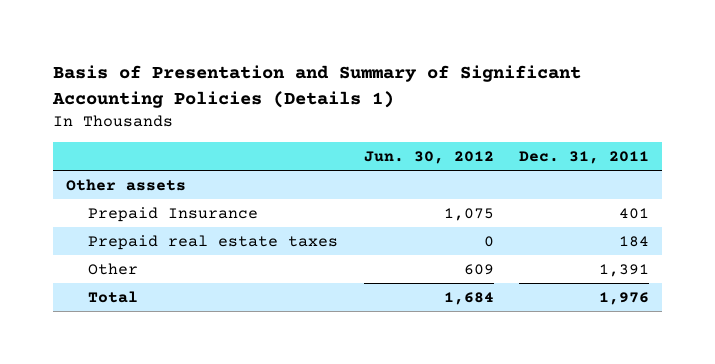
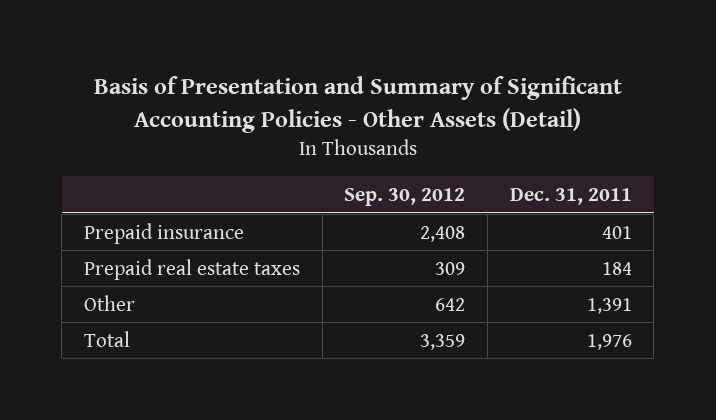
- Basis of Presentation and Summary of Significant Accounting Policies (Details 1)
+ Basis of Presentation and Summary of Significant Accounting Policies - Other Assets (Detail)
- | Jun. 30, 2012 | Dec. 31, 2011
+ | Sep. 30, 2012 | Dec. 31, 2011
- Other assets
- Prepaid Insurance | 1,075 | 401
+ Prepaid insurance | 2,408 | 401

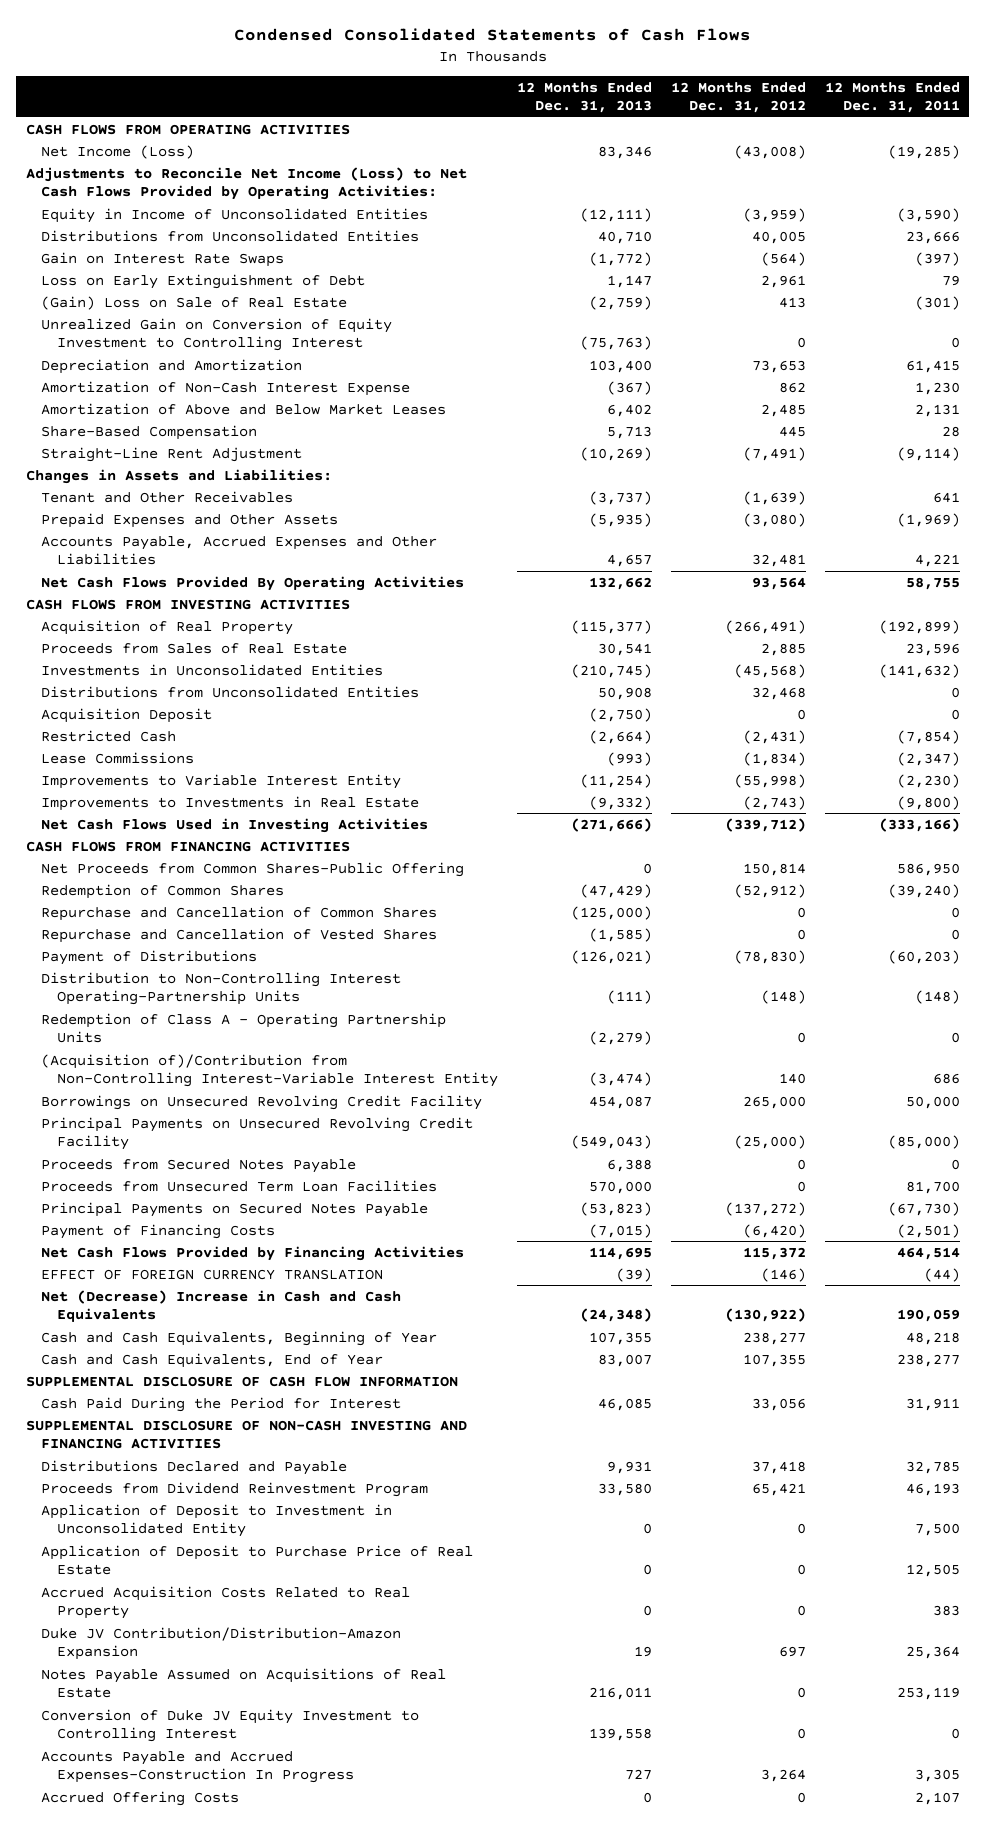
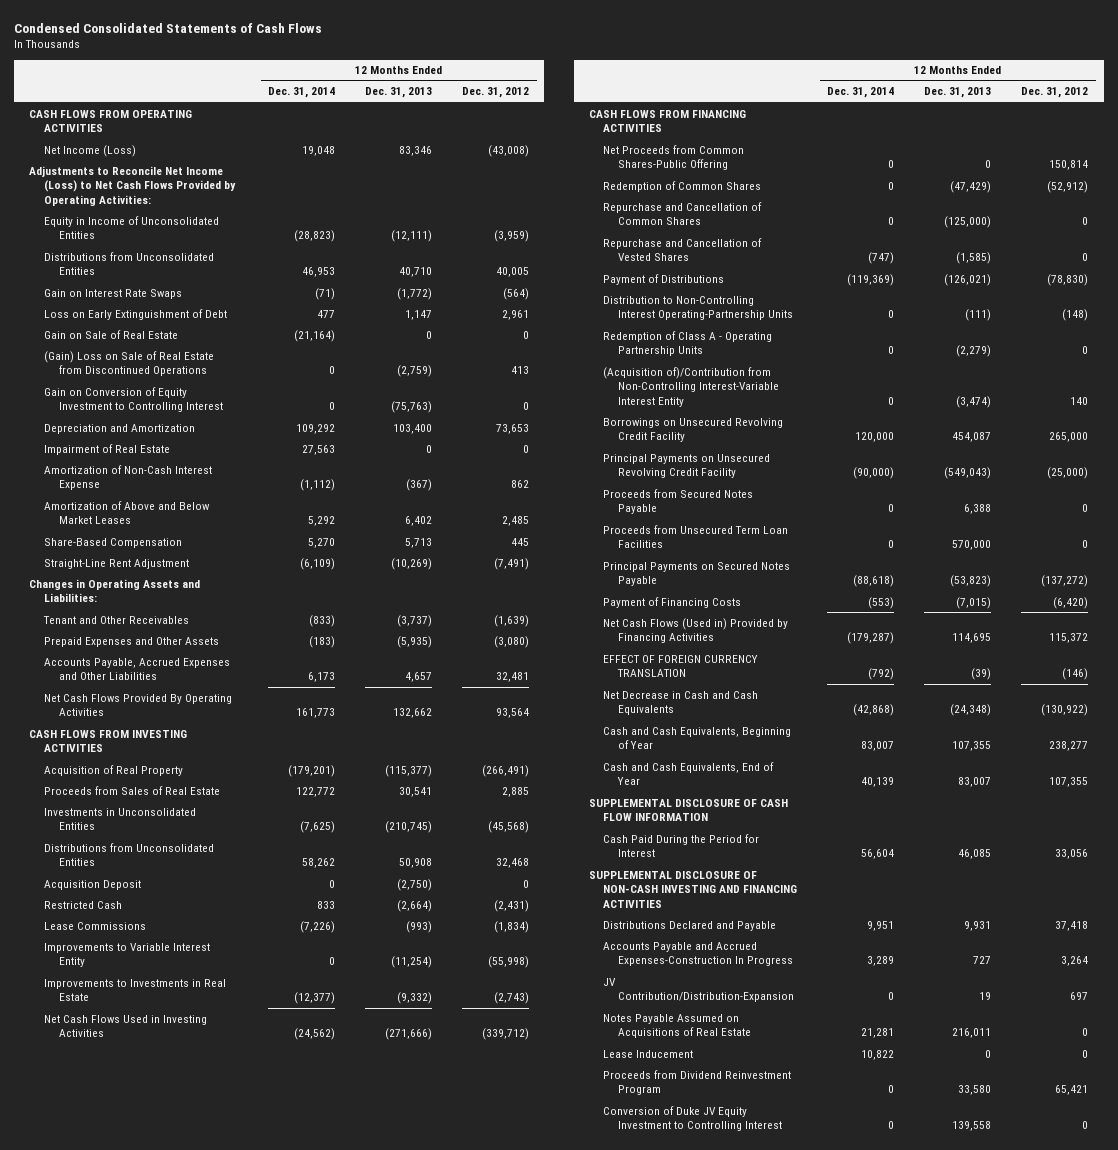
- | 12 Months Ended Dec. 31, 2013 | 12 Months Ended Dec. 31, 2012 | 12 Months Ended Dec. 31, 2011
+ | 12 Months Ended Dec. 31, 2014 | 12 Months Ended Dec. 31, 2013 | 12 Months Ended Dec. 31, 2012
- (Gain) Loss on Sale of Real Estate | (2,759) | 413 | (301)
- Unrealized Gain on Conversion of Equity Investment to Controlling Interest | (75,763) | 0 | 0
+ Gain on Sale of Real Estate | (21,164) | 0 | 0
+ (Gain) Loss on Sale of Real Estate from Discontinued Operations | 0 | (2,759) | 413
+ Gain on Conversion of Equity Investment to Controlling Interest | 0 | (75,763) | 0
+ Impairment of Real Estate | 27,563 | 0 | 0
- Changes in Assets and Liabilities:
+ Changes in Operating Assets and Liabilities:
- Net Cash Flows Provided by Financing Activities | 114,695 | 115,372 | 464,514
+ Net Cash Flows (Used in) Provided by Financing Activities | (179,287) | 114,695 | 115,372
- Net (Decrease) Increase in Cash and Cash Equivalents | (24,348) | (130,922) | 190,059
+ Net Decrease in Cash and Cash Equivalents | (42,868) | (24,348) | (130,922)
- Application of Deposit to Investment in Unconsolidated Entity | 0 | 0 | 7,500
- Application of Deposit to Purchase Price of Real Estate | 0 | 0 | 12,505
- Accrued Acquisition Costs Related to Real Property | 0 | 0 | 383
- Duke JV Contribution/Distribution-Amazon Expansion | 19 | 697 | 25,364
moved up: Accounts Payable and Accrued Expenses-Construction In Progress | 3,289 | 727 | 3,264
+ JV Contribution/Distribution-Expansion | 0 | 19 | 697
+ Lease Inducement | 10,822 | 0 | 0
moved down: Proceeds from Dividend Reinvestment Program | 0 | 33,580 | 65,421
- Accrued Offering Costs | 0 | 0 | 2,107

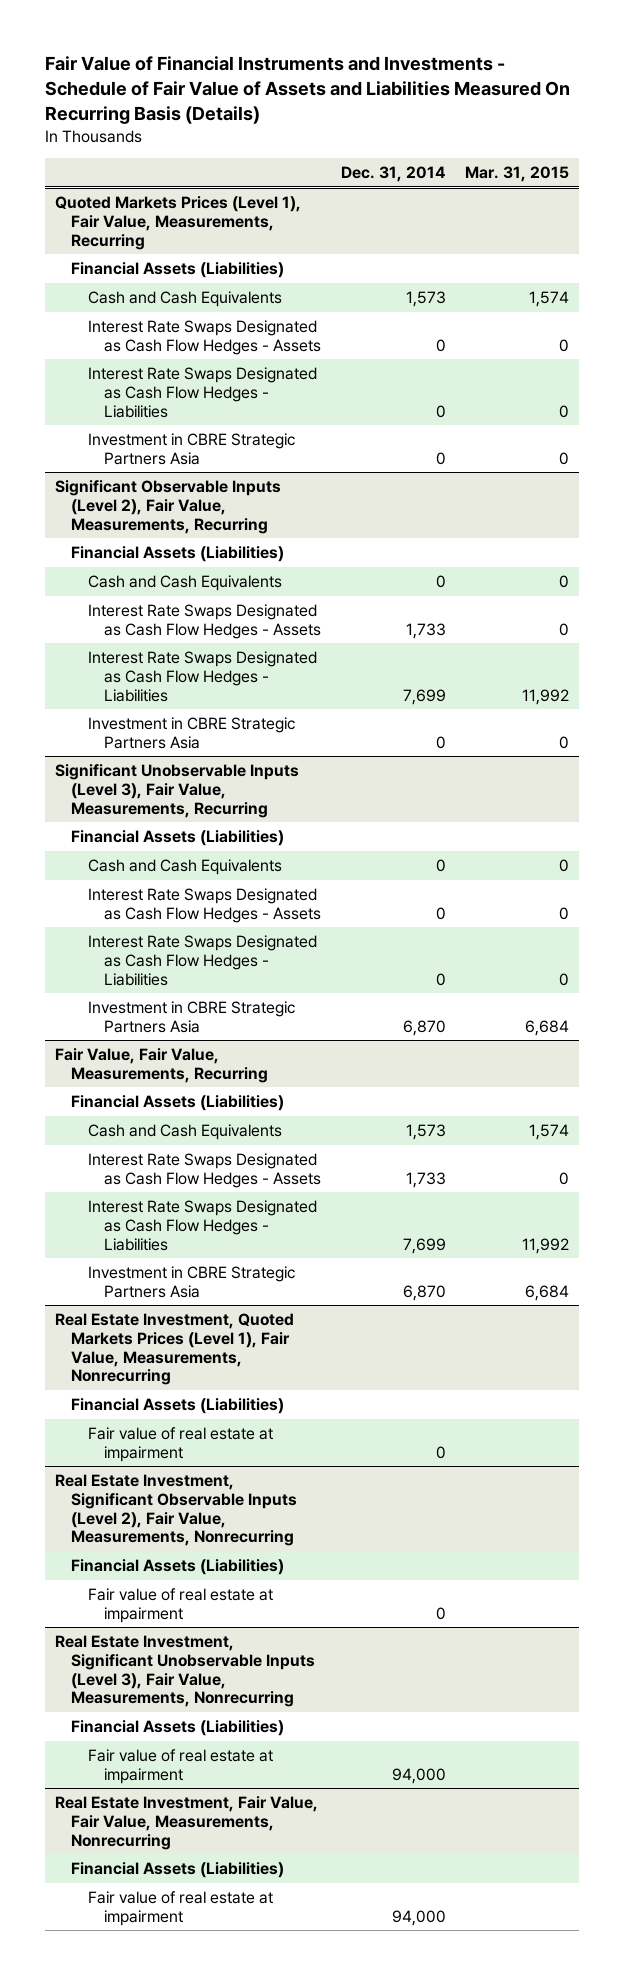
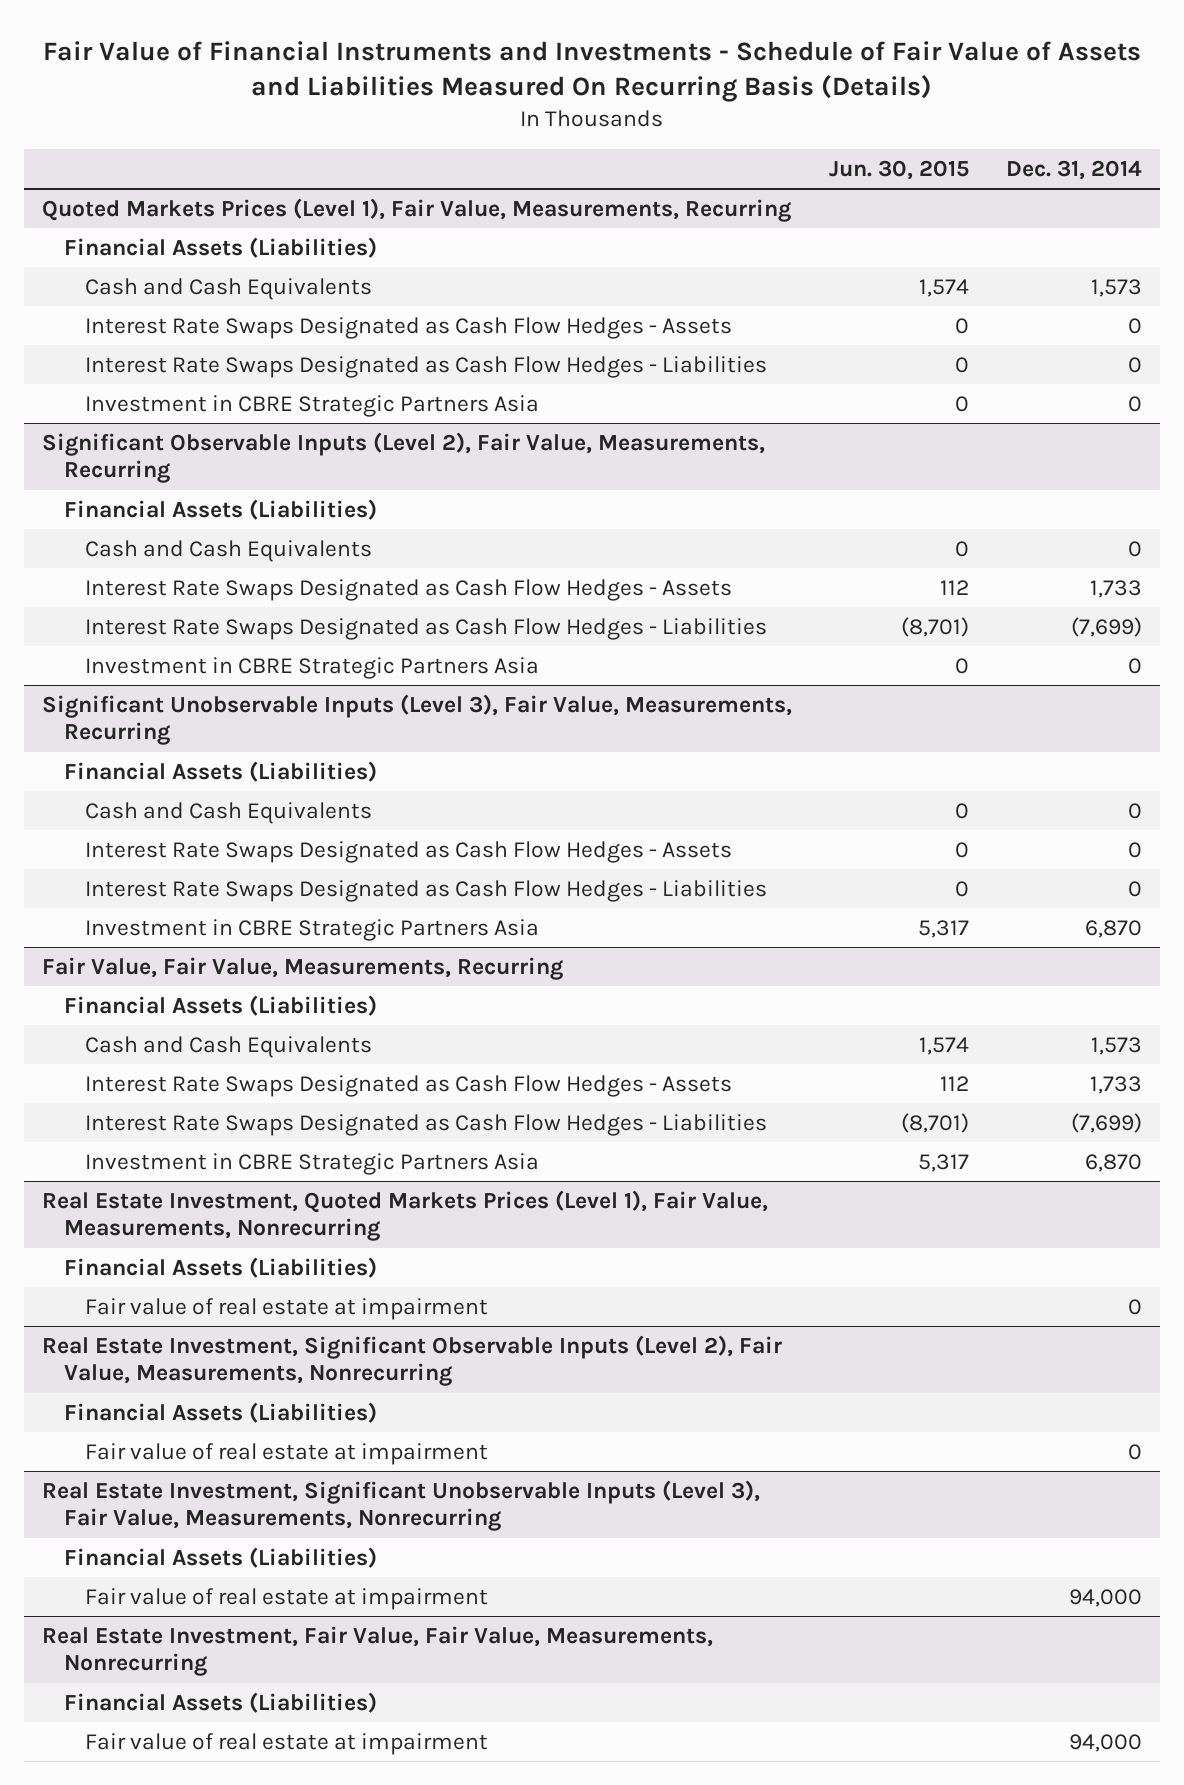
- | Dec. 31, 2014 | Mar. 31, 2015
+ | Jun. 30, 2015 | Dec. 31, 2014
@ Significant Observable Inputs (Level 2), Fair Value, Measurements, Recurring
- Interest Rate Swaps Designated as Cash Flow Hedges - Liabilities | 7,699 | 11,992
+ Interest Rate Swaps Designated as Cash Flow Hedges - Liabilities | (8,701) | (7,699)
@ Fair Value, Fair Value, Measurements, Recurring
- Interest Rate Swaps Designated as Cash Flow Hedges - Liabilities | 7,699 | 11,992
+ Interest Rate Swaps Designated as Cash Flow Hedges - Liabilities | (8,701) | (7,699)

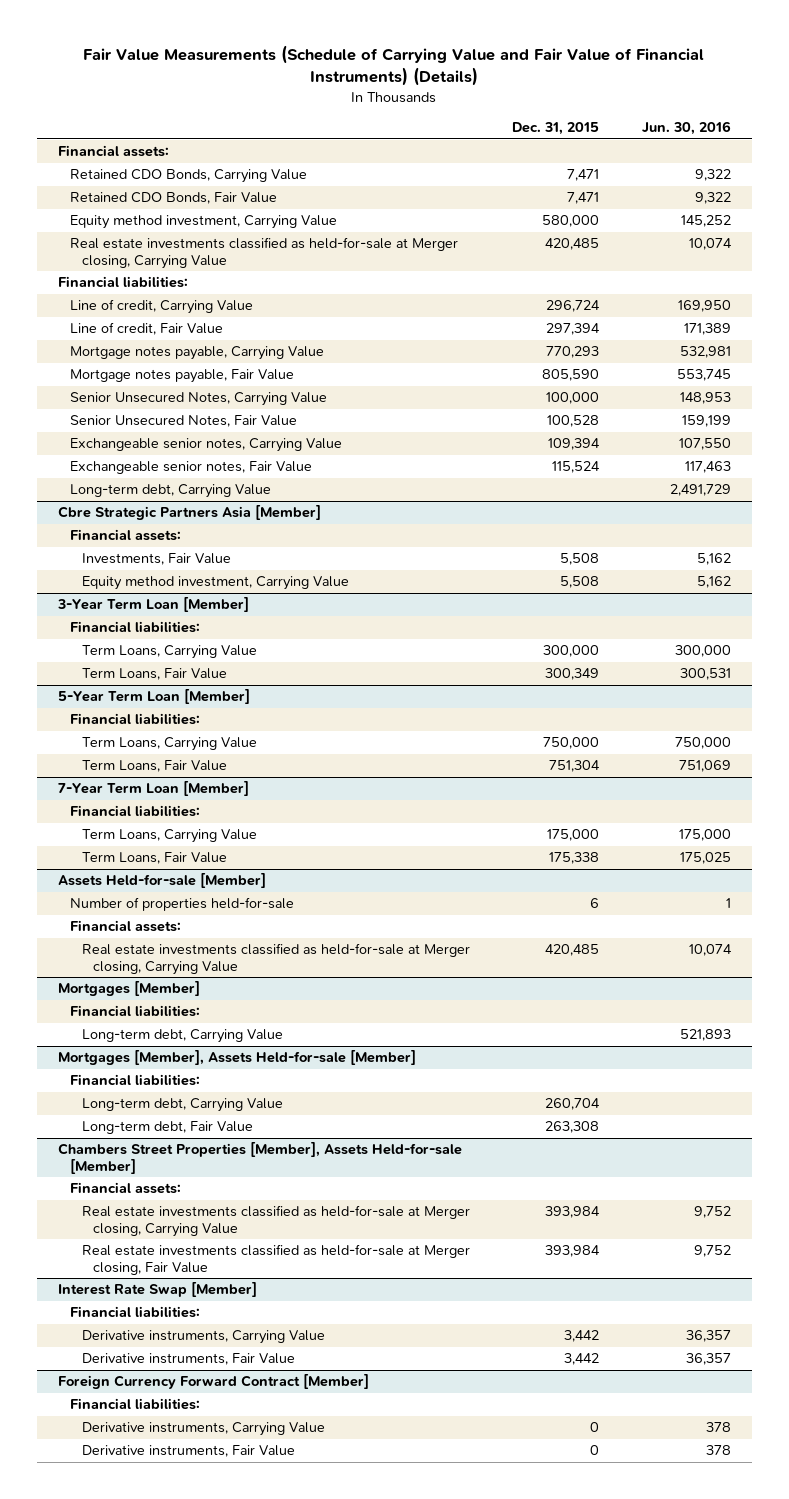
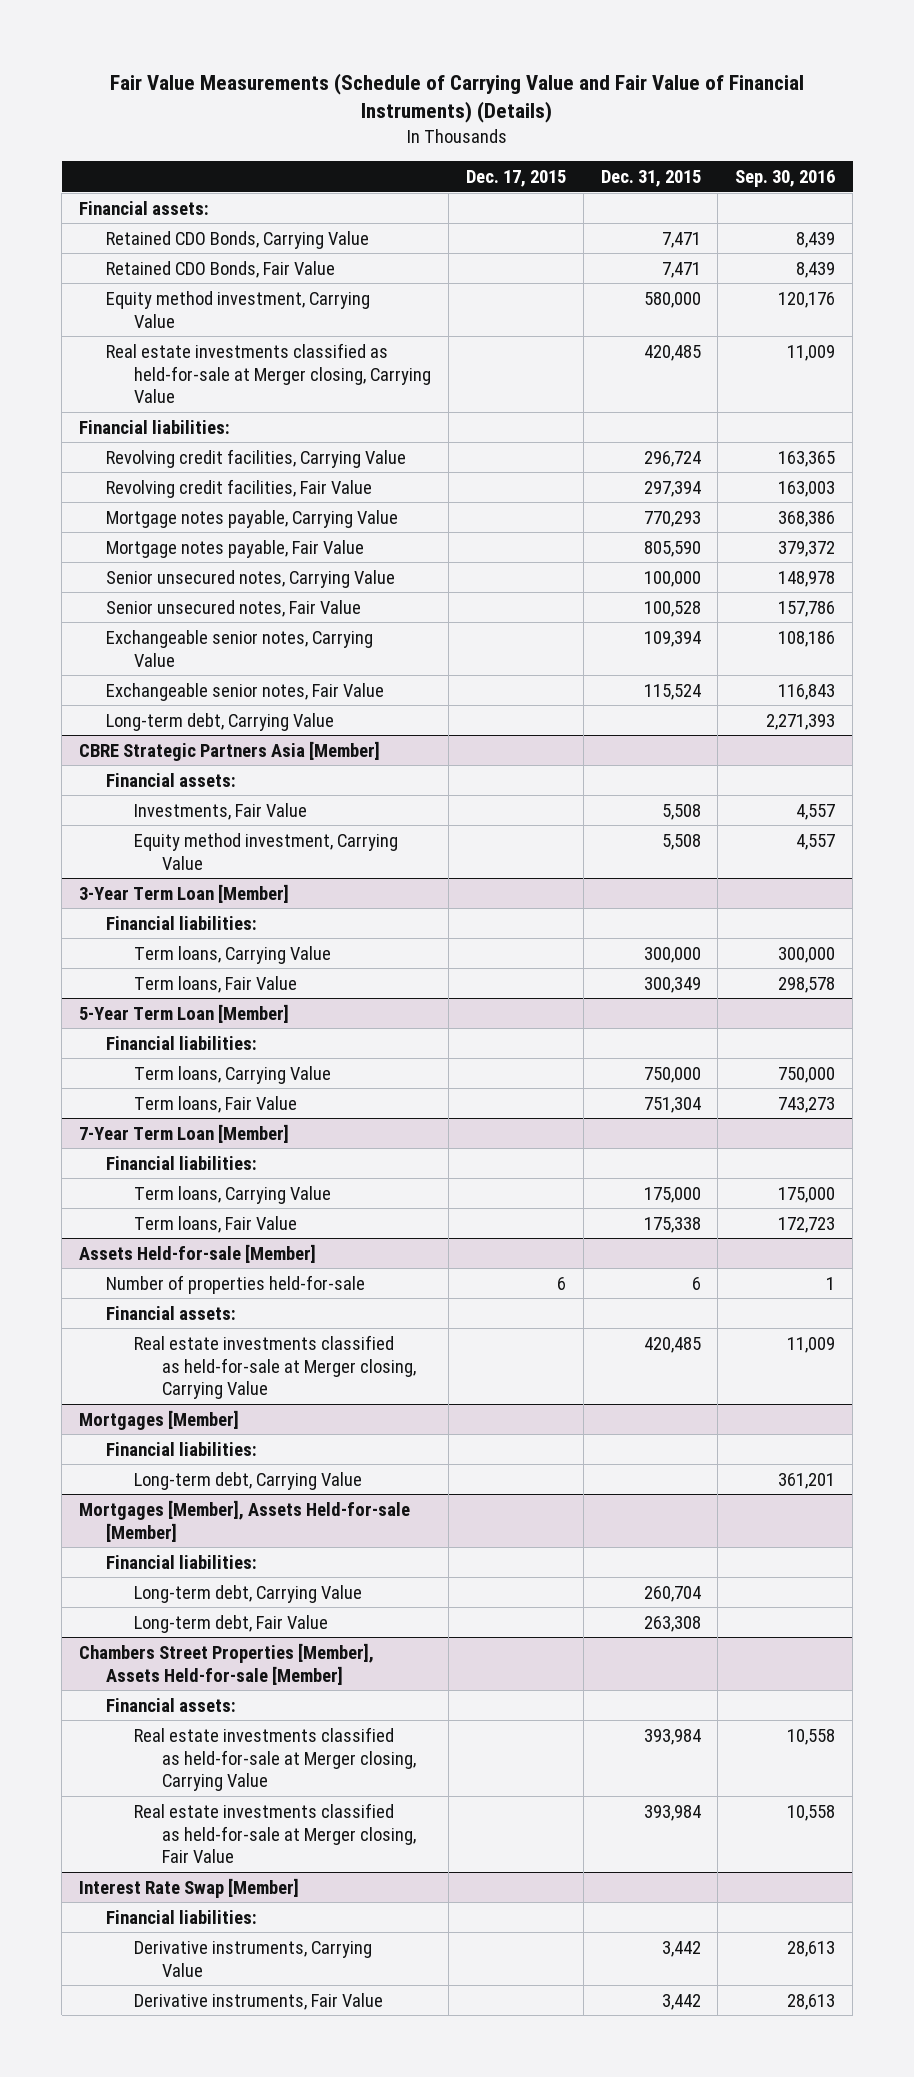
- | Dec. 31, 2015 | Jun. 30, 2016
+ | Dec. 17, 2015 | Dec. 31, 2015 | Sep. 30, 2016
- Line of credit, Carrying Value | 296,724 | 169,950
- Line of credit, Fair Value | 297,394 | 171,389
+ Revolving credit facilities, Carrying Value | | 296,724 | 163,365
+ Revolving credit facilities, Fair Value | | 297,394 | 163,003
- Senior Unsecured Notes, Carrying Value | 100,000 | 148,953
- Senior Unsecured Notes, Fair Value | 100,528 | 159,199
+ Senior unsecured notes, Carrying Value | | 100,000 | 148,978
+ Senior unsecured notes, Fair Value | | 100,528 | 157,786
- Cbre Strategic Partners Asia [Member]
+ CBRE Strategic Partners Asia [Member]
@ 3-Year Term Loan [Member]
- Term Loans, Carrying Value | 300,000 | 300,000
- Term Loans, Fair Value | 300,349 | 300,531
+ Term loans, Carrying Value | | 300,000 | 300,000
+ Term loans, Fair Value | | 300,349 | 298,578
@ 5-Year Term Loan [Member]
- Term Loans, Carrying Value | 750,000 | 750,000
- Term Loans, Fair Value | 751,304 | 751,069
+ Term loans, Carrying Value | | 750,000 | 750,000
+ Term loans, Fair Value | | 751,304 | 743,273
@ 7-Year Term Loan [Member]
- Term Loans, Carrying Value | 175,000 | 175,000
- Term Loans, Fair Value | 175,338 | 175,025
+ Term loans, Carrying Value | | 175,000 | 175,000
+ Term loans, Fair Value | | 175,338 | 172,723
- Foreign Currency Forward Contract [Member]
- Financial liabilities:
- Derivative instruments, Carrying Value | 0 | 378
- Derivative instruments, Fair Value | 0 | 378

